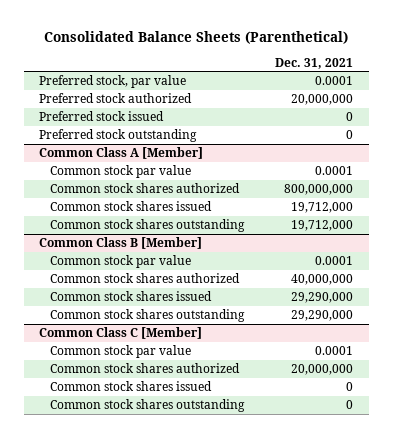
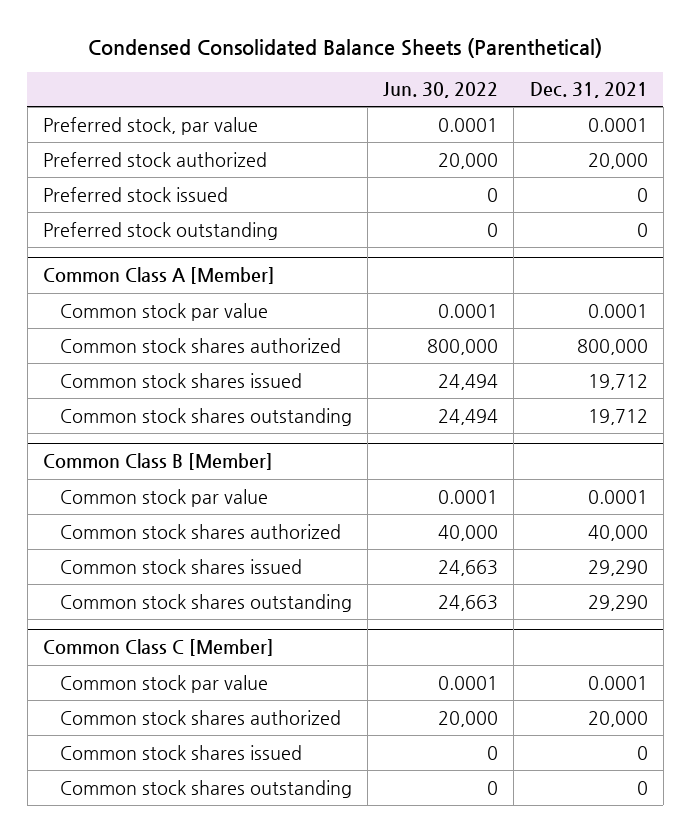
- Consolidated Balance Sheets (Parenthetical)
+ Condensed Consolidated Balance Sheets (Parenthetical)
- | Dec. 31, 2021
+ | Jun. 30, 2022 | Dec. 31, 2021
- Preferred stock authorized | 20,000,000
+ Preferred stock authorized | 20,000 | 20,000
@ Common Class A [Member]
- Common stock shares authorized | 800,000,000
- Common stock shares issued | 19,712,000
- Common stock shares outstanding | 19,712,000
+ Common stock shares authorized | 800,000 | 800,000
+ Common stock shares issued | 24,494 | 19,712
+ Common stock shares outstanding | 24,494 | 19,712
@ Common Class B [Member]
- Common stock shares authorized | 40,000,000
- Common stock shares issued | 29,290,000
- Common stock shares outstanding | 29,290,000
+ Common stock shares authorized | 40,000 | 40,000
+ Common stock shares issued | 24,663 | 29,290
+ Common stock shares outstanding | 24,663 | 29,290
@ Common Class C [Member]
- Common stock shares authorized | 20,000,000
+ Common stock shares authorized | 20,000 | 20,000

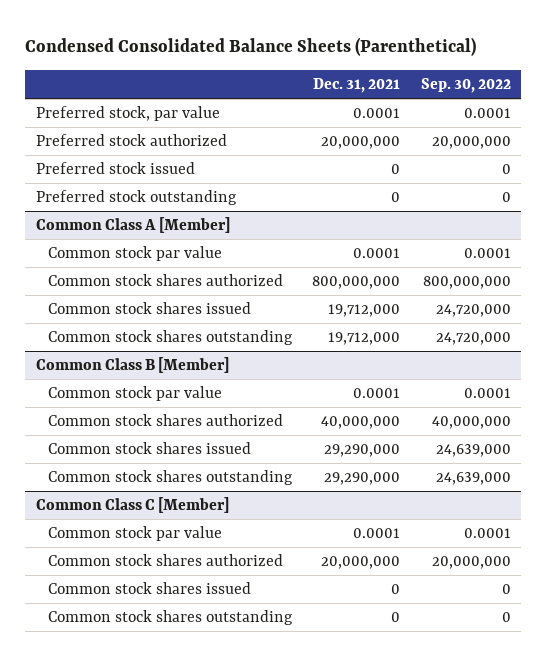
- | Jun. 30, 2022 | Dec. 31, 2021
+ | Dec. 31, 2021 | Sep. 30, 2022
- Preferred stock authorized | 20,000 | 20,000
+ Preferred stock authorized | 20,000,000 | 20,000,000
@ Common Class A [Member]
- Common stock shares authorized | 800,000 | 800,000
- Common stock shares issued | 24,494 | 19,712
- Common stock shares outstanding | 24,494 | 19,712
+ Common stock shares authorized | 800,000,000 | 800,000,000
+ Common stock shares issued | 19,712,000 | 24,720,000
+ Common stock shares outstanding | 19,712,000 | 24,720,000
@ Common Class B [Member]
- Common stock shares authorized | 40,000 | 40,000
- Common stock shares issued | 24,663 | 29,290
- Common stock shares outstanding | 24,663 | 29,290
+ Common stock shares authorized | 40,000,000 | 40,000,000
+ Common stock shares issued | 29,290,000 | 24,639,000
+ Common stock shares outstanding | 29,290,000 | 24,639,000
@ Common Class C [Member]
- Common stock shares authorized | 20,000 | 20,000
+ Common stock shares authorized | 20,000,000 | 20,000,000

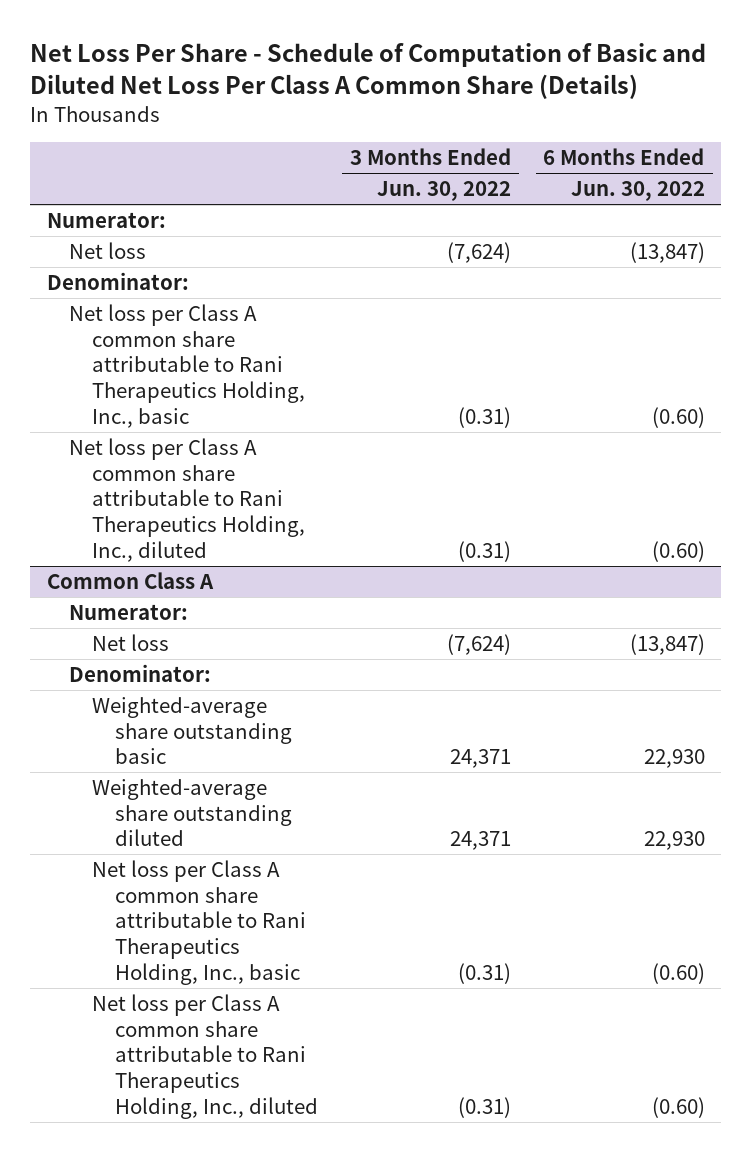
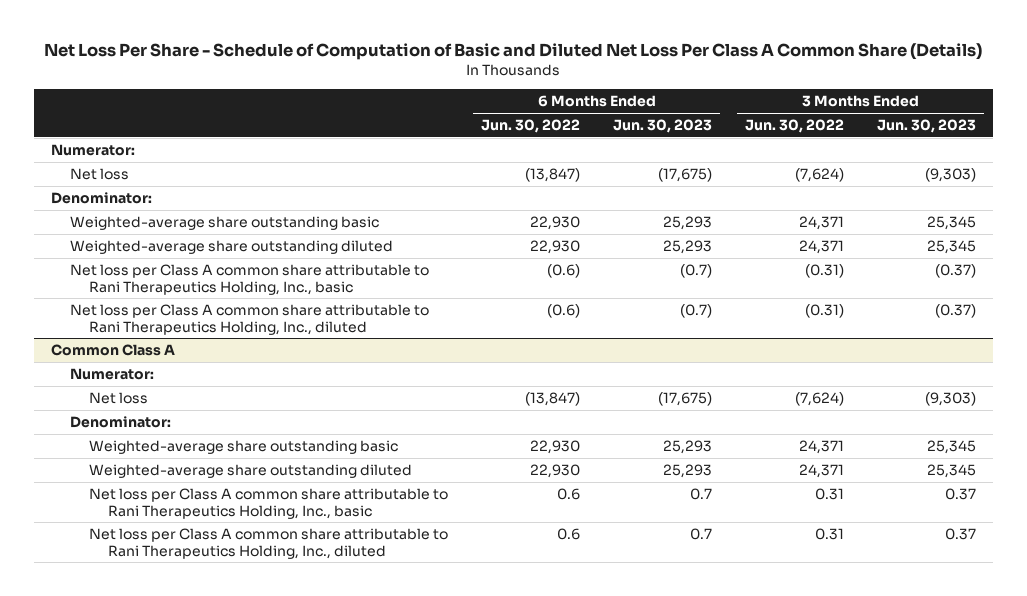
- | 3 Months Ended Jun. 30, 2022 | 6 Months Ended Jun. 30, 2022
+ | 6 Months Ended Jun. 30, 2022 | 6 Months Ended Jun. 30, 2023 | 3 Months Ended Jun. 30, 2022 | 3 Months Ended Jun. 30, 2023
- Net loss per Class A common share attributable to Rani Therapeutics Holding, Inc., basic | (0.31) | (0.60)
- Net loss per Class A common share attributable to Rani Therapeutics Holding, Inc., diluted | (0.31) | (0.60)
+ Weighted-average share outstanding basic | 22,930 | 25,293 | 24,371 | 25,345
+ Weighted-average share outstanding diluted | 22,930 | 25,293 | 24,371 | 25,345
+ Net loss per Class A common share attributable to Rani Therapeutics Holding, Inc., basic | (0.6) | (0.7) | (0.31) | (0.37)
+ Net loss per Class A common share attributable to Rani Therapeutics Holding, Inc., diluted | (0.6) | (0.7) | (0.31) | (0.37)
@ Common Class A
- Net loss per Class A common share attributable to Rani Therapeutics Holding, Inc., basic | (0.31) | (0.60)
- Net loss per Class A common share attributable to Rani Therapeutics Holding, Inc., diluted | (0.31) | (0.60)
+ Net loss per Class A common share attributable to Rani Therapeutics Holding, Inc., basic | 0.6 | 0.7 | 0.31 | 0.37
+ Net loss per Class A common share attributable to Rani Therapeutics Holding, Inc., diluted | 0.6 | 0.7 | 0.31 | 0.37

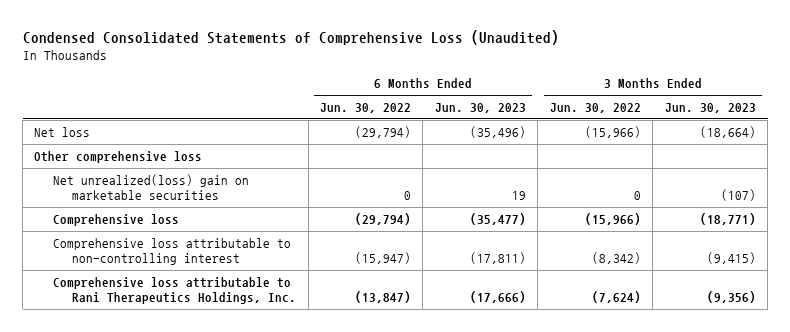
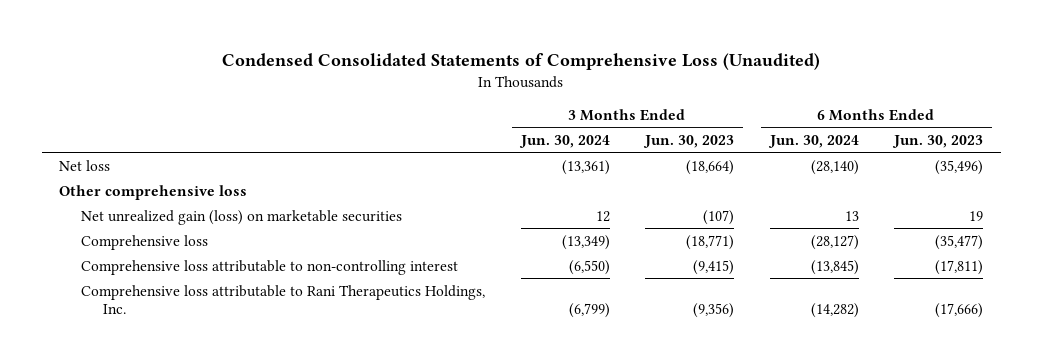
- | 6 Months Ended Jun. 30, 2022 | 6 Months Ended Jun. 30, 2023 | 3 Months Ended Jun. 30, 2022 | 3 Months Ended Jun. 30, 2023
+ | 3 Months Ended Jun. 30, 2024 | 3 Months Ended Jun. 30, 2023 | 6 Months Ended Jun. 30, 2024 | 6 Months Ended Jun. 30, 2023
- Net unrealized(loss) gain on marketable securities | 0 | 19 | 0 | (107)
+ Net unrealized gain (loss) on marketable securities | 12 | (107) | 13 | 19

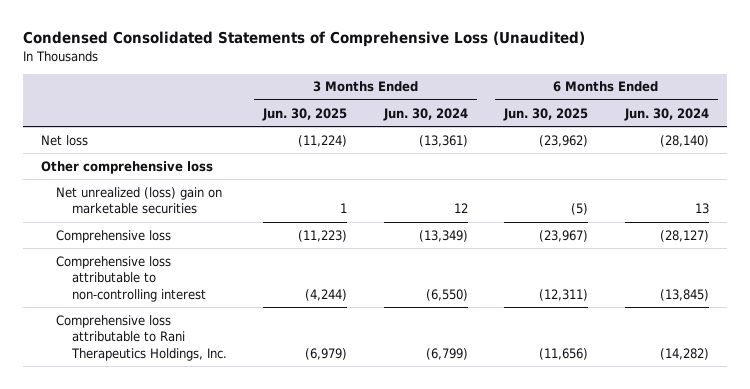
- | 3 Months Ended Jun. 30, 2024 | 3 Months Ended Jun. 30, 2023 | 6 Months Ended Jun. 30, 2024 | 6 Months Ended Jun. 30, 2023
+ | 3 Months Ended Jun. 30, 2025 | 3 Months Ended Jun. 30, 2024 | 6 Months Ended Jun. 30, 2025 | 6 Months Ended Jun. 30, 2024
- Net unrealized gain (loss) on marketable securities | 12 | (107) | 13 | 19
+ Net unrealized (loss) gain on marketable securities | 1 | 12 | (5) | 13

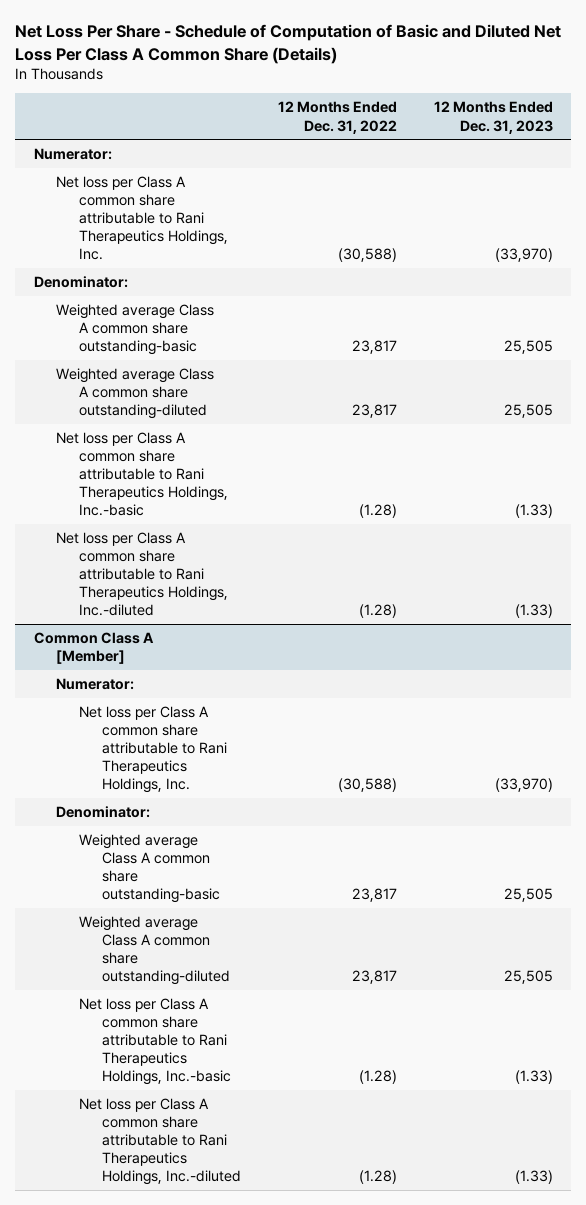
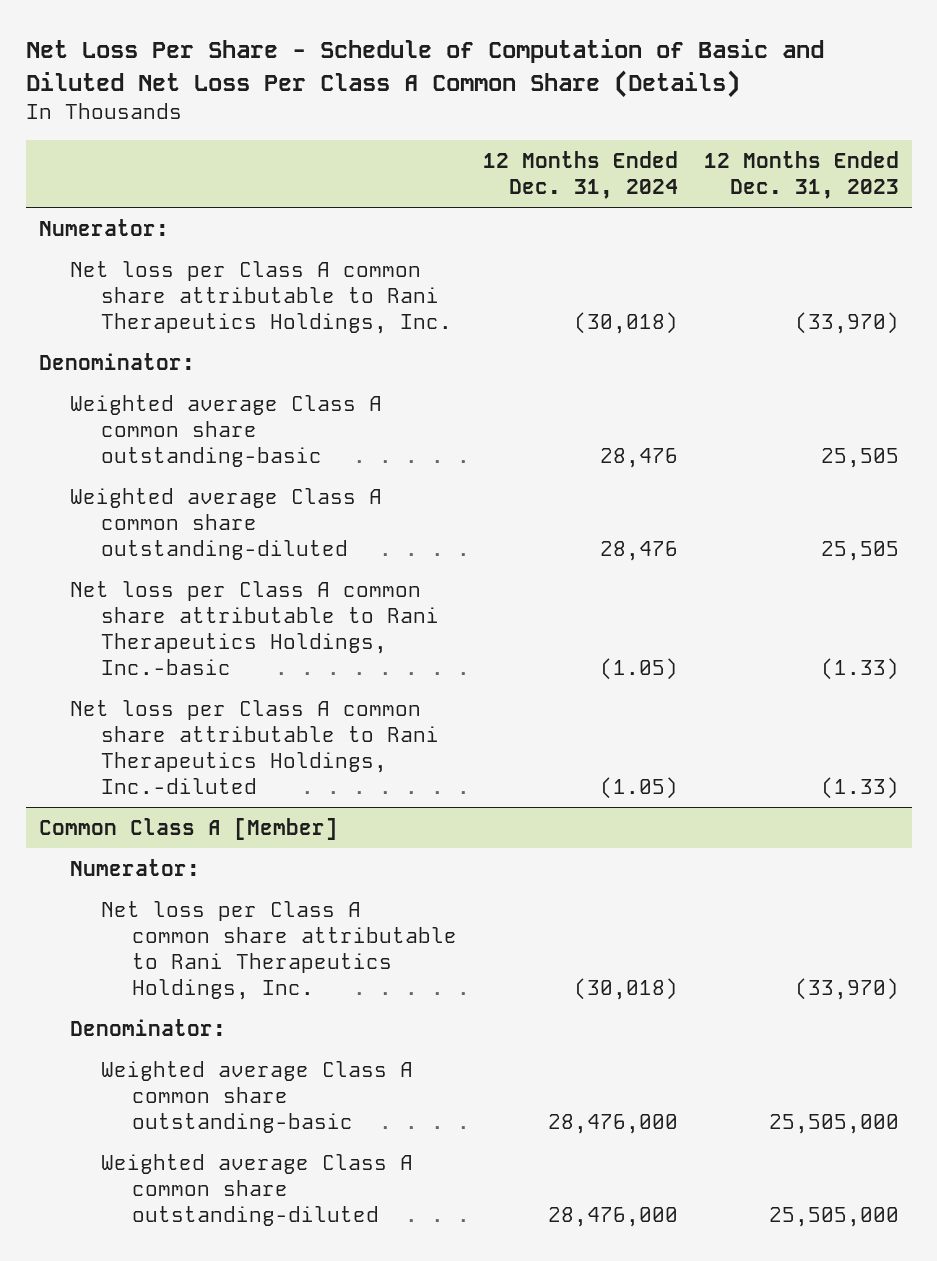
- | 12 Months Ended Dec. 31, 2022 | 12 Months Ended Dec. 31, 2023
+ | 12 Months Ended Dec. 31, 2024 | 12 Months Ended Dec. 31, 2023
@ Common Class A [Member]
- Weighted average Class A common share outstanding-basic | 23,817 | 25,505
- Weighted average Class A common share outstanding-diluted | 23,817 | 25,505
- Net loss per Class A common share attributable to Rani Therapeutics Holdings, Inc.-basic | (1.28) | (1.33)
- Net loss per Class A common share attributable to Rani Therapeutics Holdings, Inc.-diluted | (1.28) | (1.33)
+ Weighted average Class A common share outstanding-basic | 28,476,000 | 25,505,000
+ Weighted average Class A common share outstanding-diluted | 28,476,000 | 25,505,000

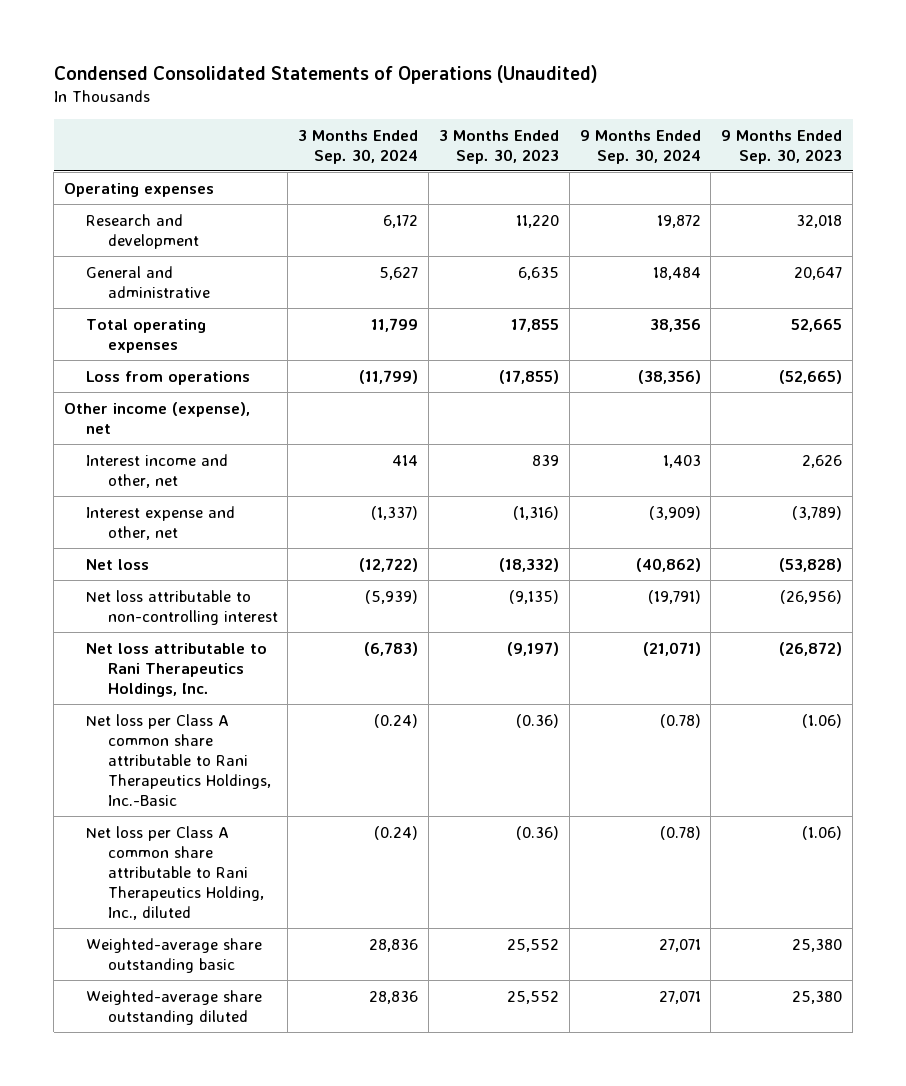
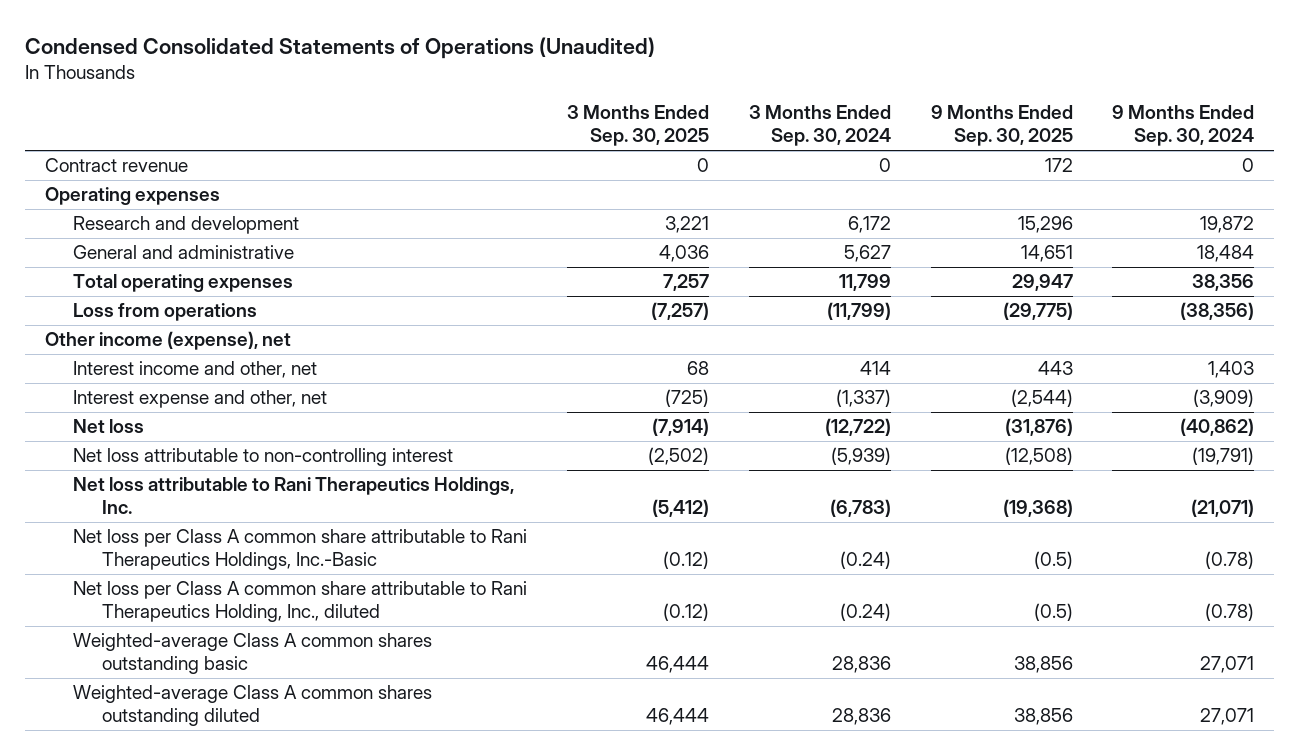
- | 3 Months Ended Sep. 30, 2024 | 3 Months Ended Sep. 30, 2023 | 9 Months Ended Sep. 30, 2024 | 9 Months Ended Sep. 30, 2023
+ | 3 Months Ended Sep. 30, 2025 | 3 Months Ended Sep. 30, 2024 | 9 Months Ended Sep. 30, 2025 | 9 Months Ended Sep. 30, 2024
+ Contract revenue | 0 | 0 | 172 | 0
- Weighted-average share outstanding basic | 28,836 | 25,552 | 27,071 | 25,380
- Weighted-average share outstanding diluted | 28,836 | 25,552 | 27,071 | 25,380
+ Weighted-average Class A common shares outstanding basic | 46,444 | 28,836 | 38,856 | 27,071
+ Weighted-average Class A common shares outstanding diluted | 46,444 | 28,836 | 38,856 | 27,071

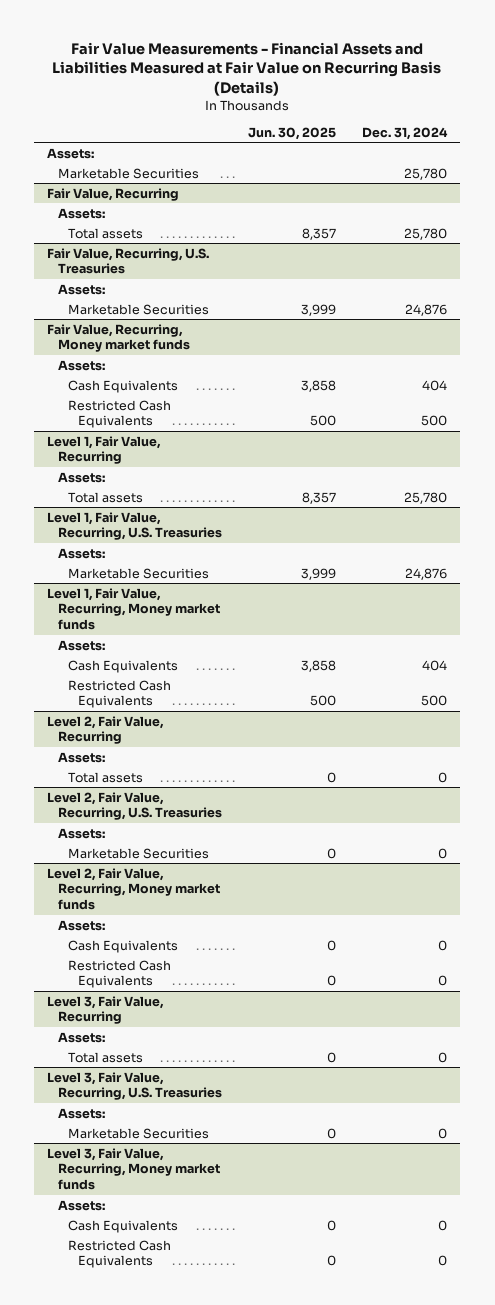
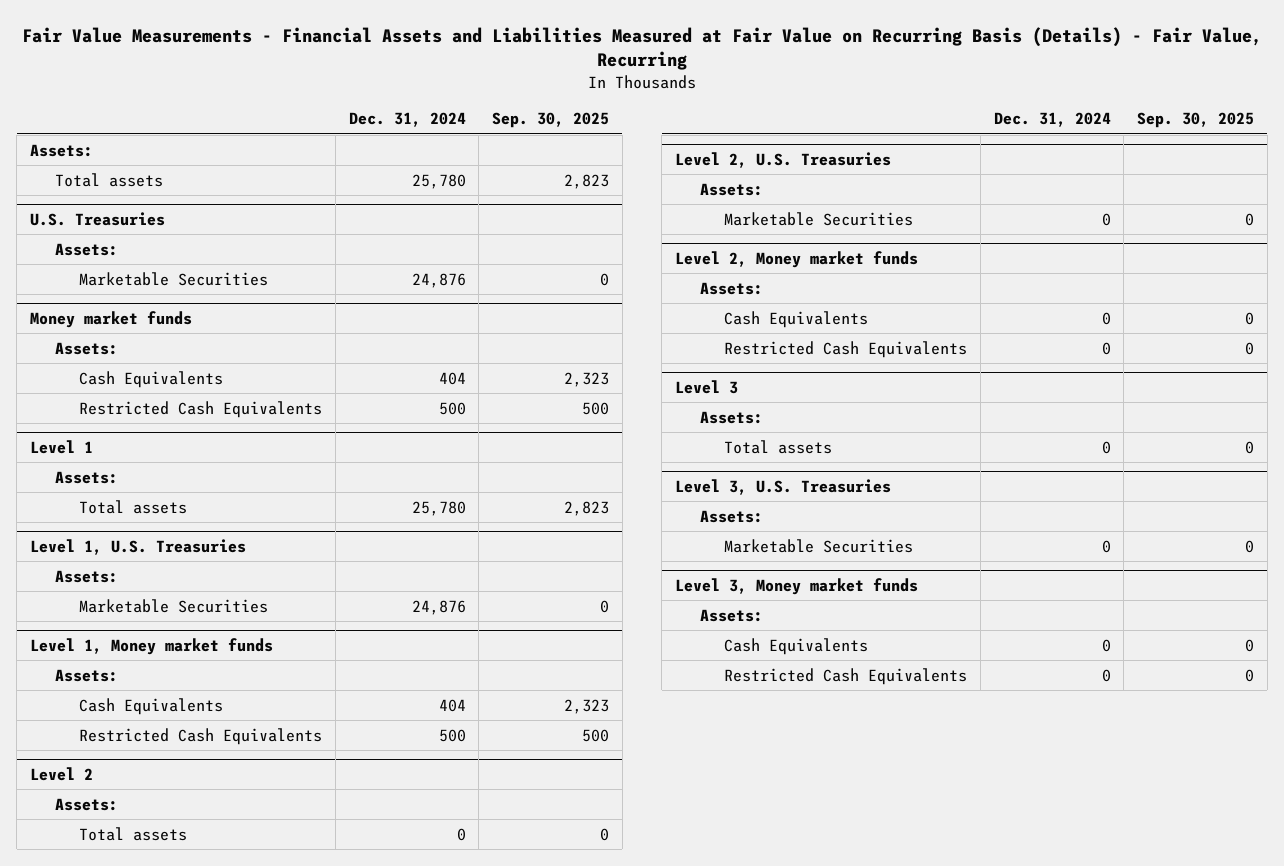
- Fair Value Measurements - Financial Assets and Liabilities Measured at Fair Value on Recurring Basis (Details)
+ Fair Value Measurements - Financial Assets and Liabilities Measured at Fair Value on Recurring Basis (Details) - Fair Value, Recurring
- | Jun. 30, 2025 | Dec. 31, 2024
+ | Dec. 31, 2024 | Sep. 30, 2025
- Marketable Securities | | 25,780
- Fair Value, Recurring
- Assets:
- Fair Value, Recurring, U.S. Treasuries
+ U.S. Treasuries
- Fair Value, Recurring, Money market funds
+ Money market funds
- Level 1, Fair Value, Recurring
+ Level 1
- Level 1, Fair Value, Recurring, U.S. Treasuries
+ Level 1, U.S. Treasuries
- Level 1, Fair Value, Recurring, Money market funds
+ Level 1, Money market funds
- Level 2, Fair Value, Recurring
+ Level 2
- Level 2, Fair Value, Recurring, U.S. Treasuries
+ Level 2, U.S. Treasuries
- Level 2, Fair Value, Recurring, Money market funds
+ Level 2, Money market funds
- Level 3, Fair Value, Recurring
+ Level 3
- Level 3, Fair Value, Recurring, U.S. Treasuries
+ Level 3, U.S. Treasuries
- Level 3, Fair Value, Recurring, Money market funds
+ Level 3, Money market funds

